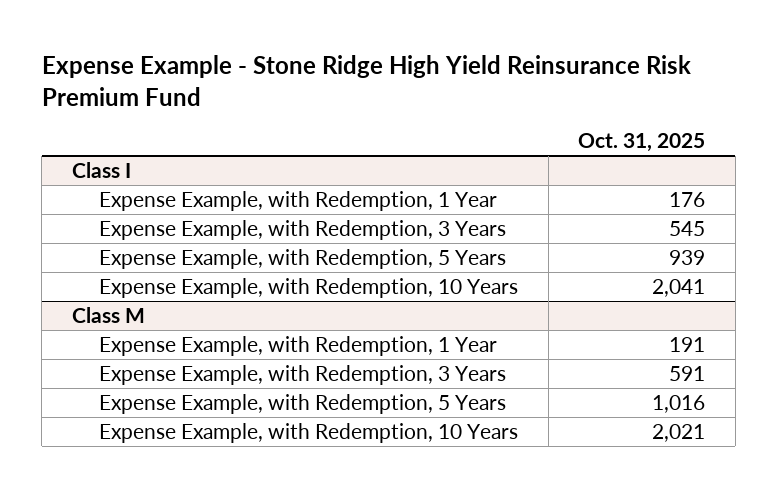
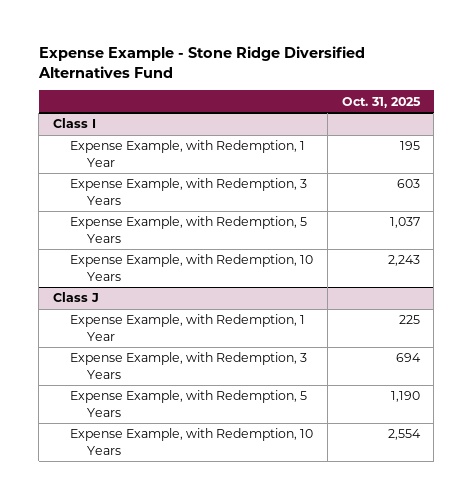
- Expense Example - Stone Ridge High Yield Reinsurance Risk Premium Fund
+ Expense Example - Stone Ridge Diversified Alternatives Fund
@ Class I
- Expense Example, with Redemption, 1 Year | 176
- Expense Example, with Redemption, 3 Years | 545
- Expense Example, with Redemption, 5 Years | 939
- Expense Example, with Redemption, 10 Years | 2,041
- Class M
- Expense Example, with Redemption, 1 Year | 191
- Expense Example, with Redemption, 3 Years | 591
- Expense Example, with Redemption, 5 Years | 1,016
- Expense Example, with Redemption, 10 Years | 2,021
@ Class I
+ Expense Example, with Redemption, 1 Year | 195
+ Expense Example, with Redemption, 3 Years | 603
+ Expense Example, with Redemption, 5 Years | 1,037
+ Expense Example, with Redemption, 10 Years | 2,243
+ Class J
+ Expense Example, with Redemption, 1 Year | 225
+ Expense Example, with Redemption, 3 Years | 694
+ Expense Example, with Redemption, 5 Years | 1,190
+ Expense Example, with Redemption, 10 Years | 2,554

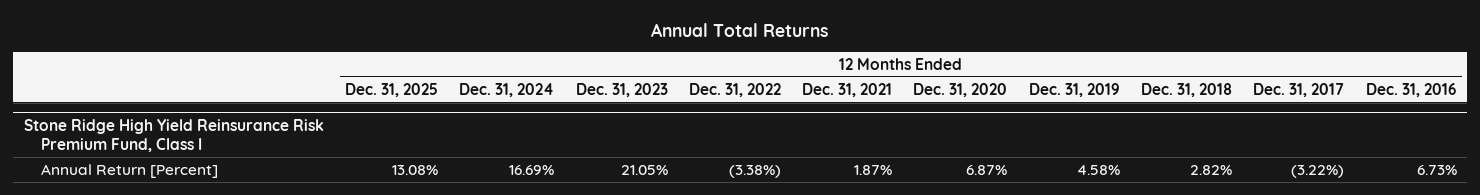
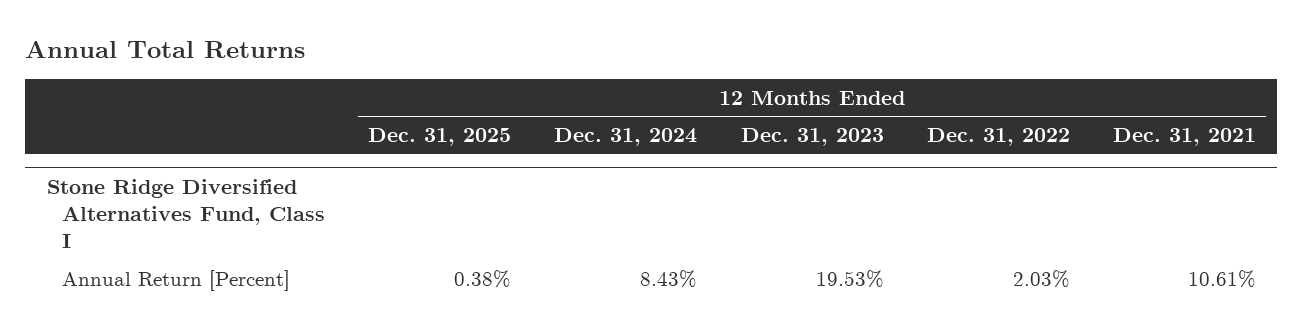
- | 12 Months Ended Dec. 31, 2025 | 12 Months Ended Dec. 31, 2024 | 12 Months Ended Dec. 31, 2023 | 12 Months Ended Dec. 31, 2022 | 12 Months Ended Dec. 31, 2021 | 12 Months Ended Dec. 31, 2020 | 12 Months Ended Dec. 31, 2019 | 12 Months Ended Dec. 31, 2018 | 12 Months Ended Dec. 31, 2017 | 12 Months Ended Dec. 31, 2016
+ | 12 Months Ended Dec. 31, 2025 | 12 Months Ended Dec. 31, 2024 | 12 Months Ended Dec. 31, 2023 | 12 Months Ended Dec. 31, 2022 | 12 Months Ended Dec. 31, 2021
- Stone Ridge High Yield Reinsurance Risk Premium Fund, Class I
- Annual Return [Percent] | 13.08% | 16.69% | 21.05% | (3.38%) | 1.87% | 6.87% | 4.58% | 2.82% | (3.22%) | 6.73%
+ Stone Ridge Diversified Alternatives Fund, Class I
+ Annual Return [Percent] | 0.38% | 8.43% | 19.53% | 2.03% | 10.61%

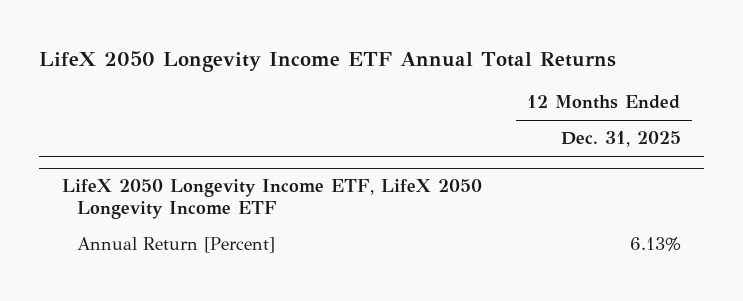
- Annual Total Returns
+ LifeX 2050 Longevity Income ETF Annual Total Returns
- | 12 Months Ended Dec. 31, 2025 | 12 Months Ended Dec. 31, 2024 | 12 Months Ended Dec. 31, 2023 | 12 Months Ended Dec. 31, 2022 | 12 Months Ended Dec. 31, 2021
+ | 12 Months Ended Dec. 31, 2025
- Stone Ridge Diversified Alternatives Fund, Class I
- Annual Return [Percent] | 0.38% | 8.43% | 19.53% | 2.03% | 10.61%
+ LifeX 2050 Longevity Income ETF, LifeX 2050 Longevity Income ETF
+ Annual Return [Percent] | 6.13%

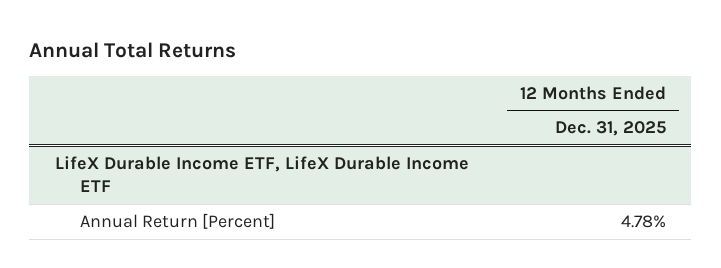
- LifeX 2050 Longevity Income ETF Annual Total Returns
+ Annual Total Returns
- LifeX 2050 Longevity Income ETF, LifeX 2050 Longevity Income ETF
- Annual Return [Percent] | 6.13%
+ LifeX Durable Income ETF, LifeX Durable Income ETF
+ Annual Return [Percent] | 4.78%

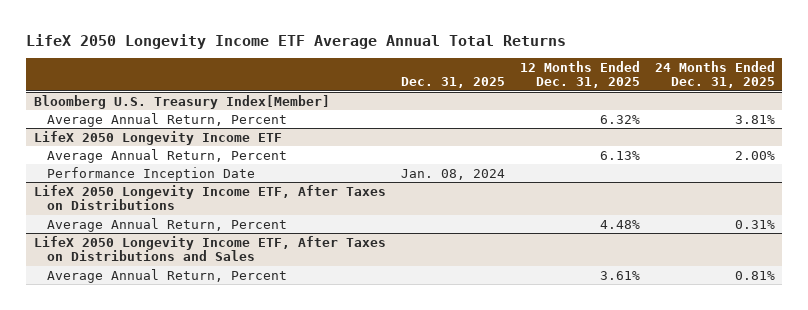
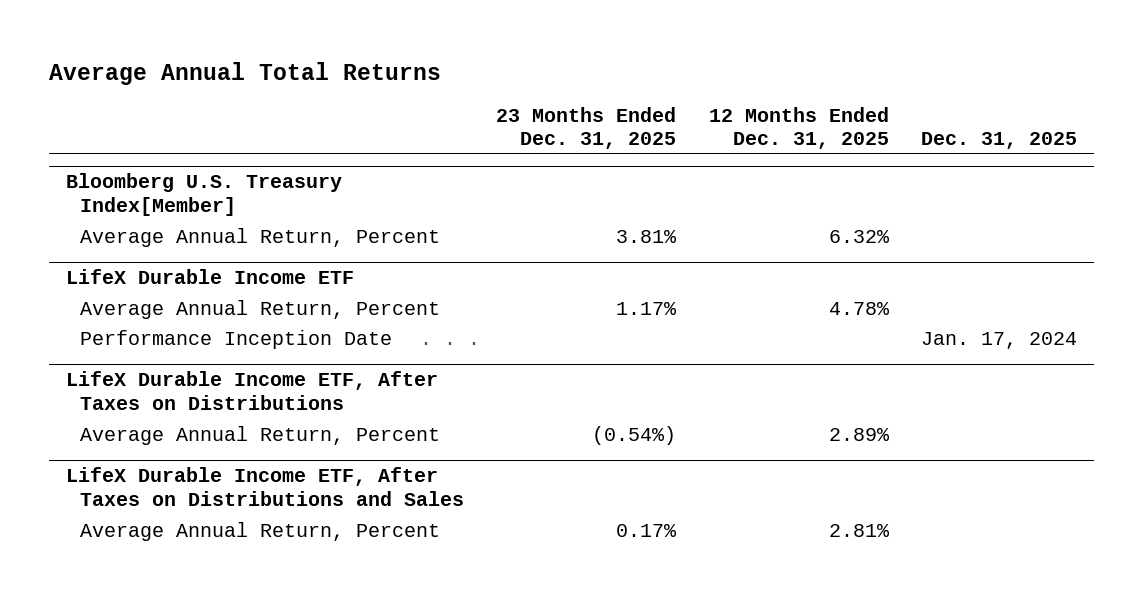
- LifeX 2050 Longevity Income ETF Average Annual Total Returns
+ Average Annual Total Returns
- | Dec. 31, 2025 | 12 Months Ended Dec. 31, 2025 | 24 Months Ended Dec. 31, 2025
+ | 23 Months Ended Dec. 31, 2025 | 12 Months Ended Dec. 31, 2025 | Dec. 31, 2025
- LifeX 2050 Longevity Income ETF
- Average Annual Return, Percent | | 6.13% | 2.00%
- Performance Inception Date | Jan. 08, 2024 | |
- LifeX 2050 Longevity Income ETF, After Taxes on Distributions
- Average Annual Return, Percent | | 4.48% | 0.31%
- LifeX 2050 Longevity Income ETF, After Taxes on Distributions and Sales
- Average Annual Return, Percent | | 3.61% | 0.81%
+ LifeX Durable Income ETF
+ Average Annual Return, Percent | 1.17% | 4.78% |
+ Performance Inception Date | | | Jan. 17, 2024
+ LifeX Durable Income ETF, After Taxes on Distributions
+ Average Annual Return, Percent | (0.54%) | 2.89% |
+ LifeX Durable Income ETF, After Taxes on Distributions and Sales
+ Average Annual Return, Percent | 0.17% | 2.81% |

